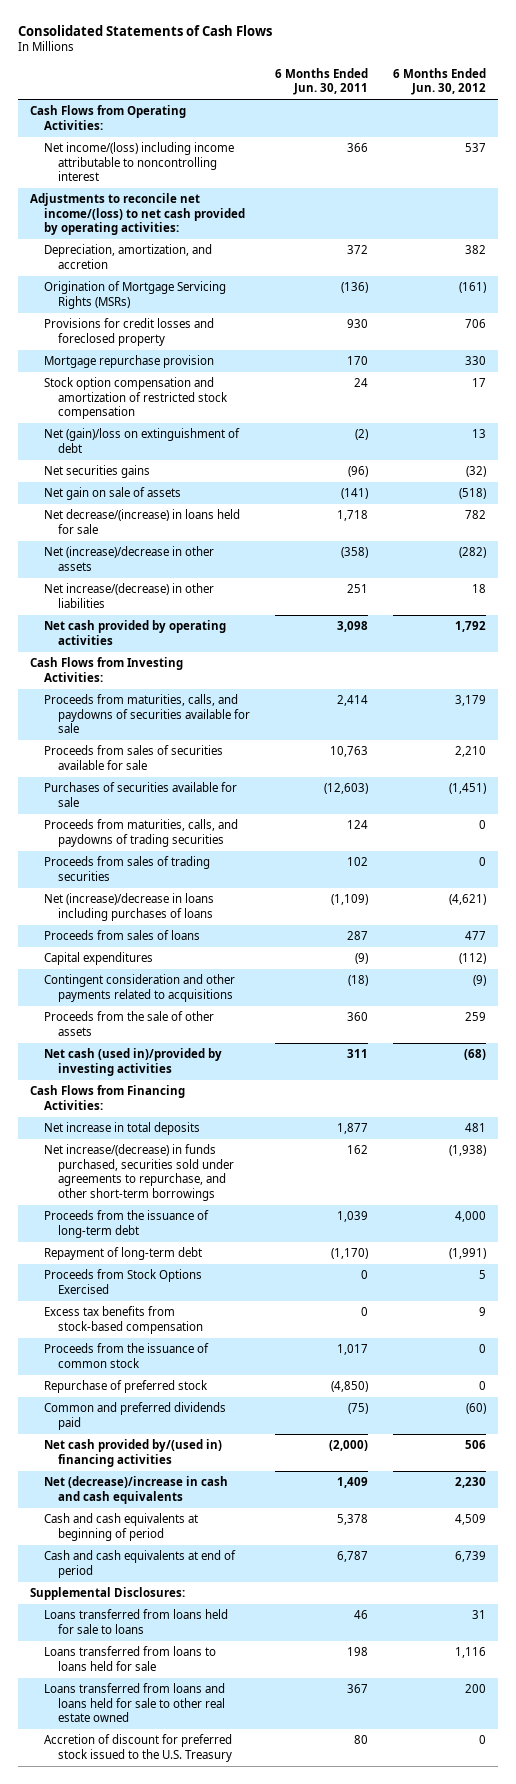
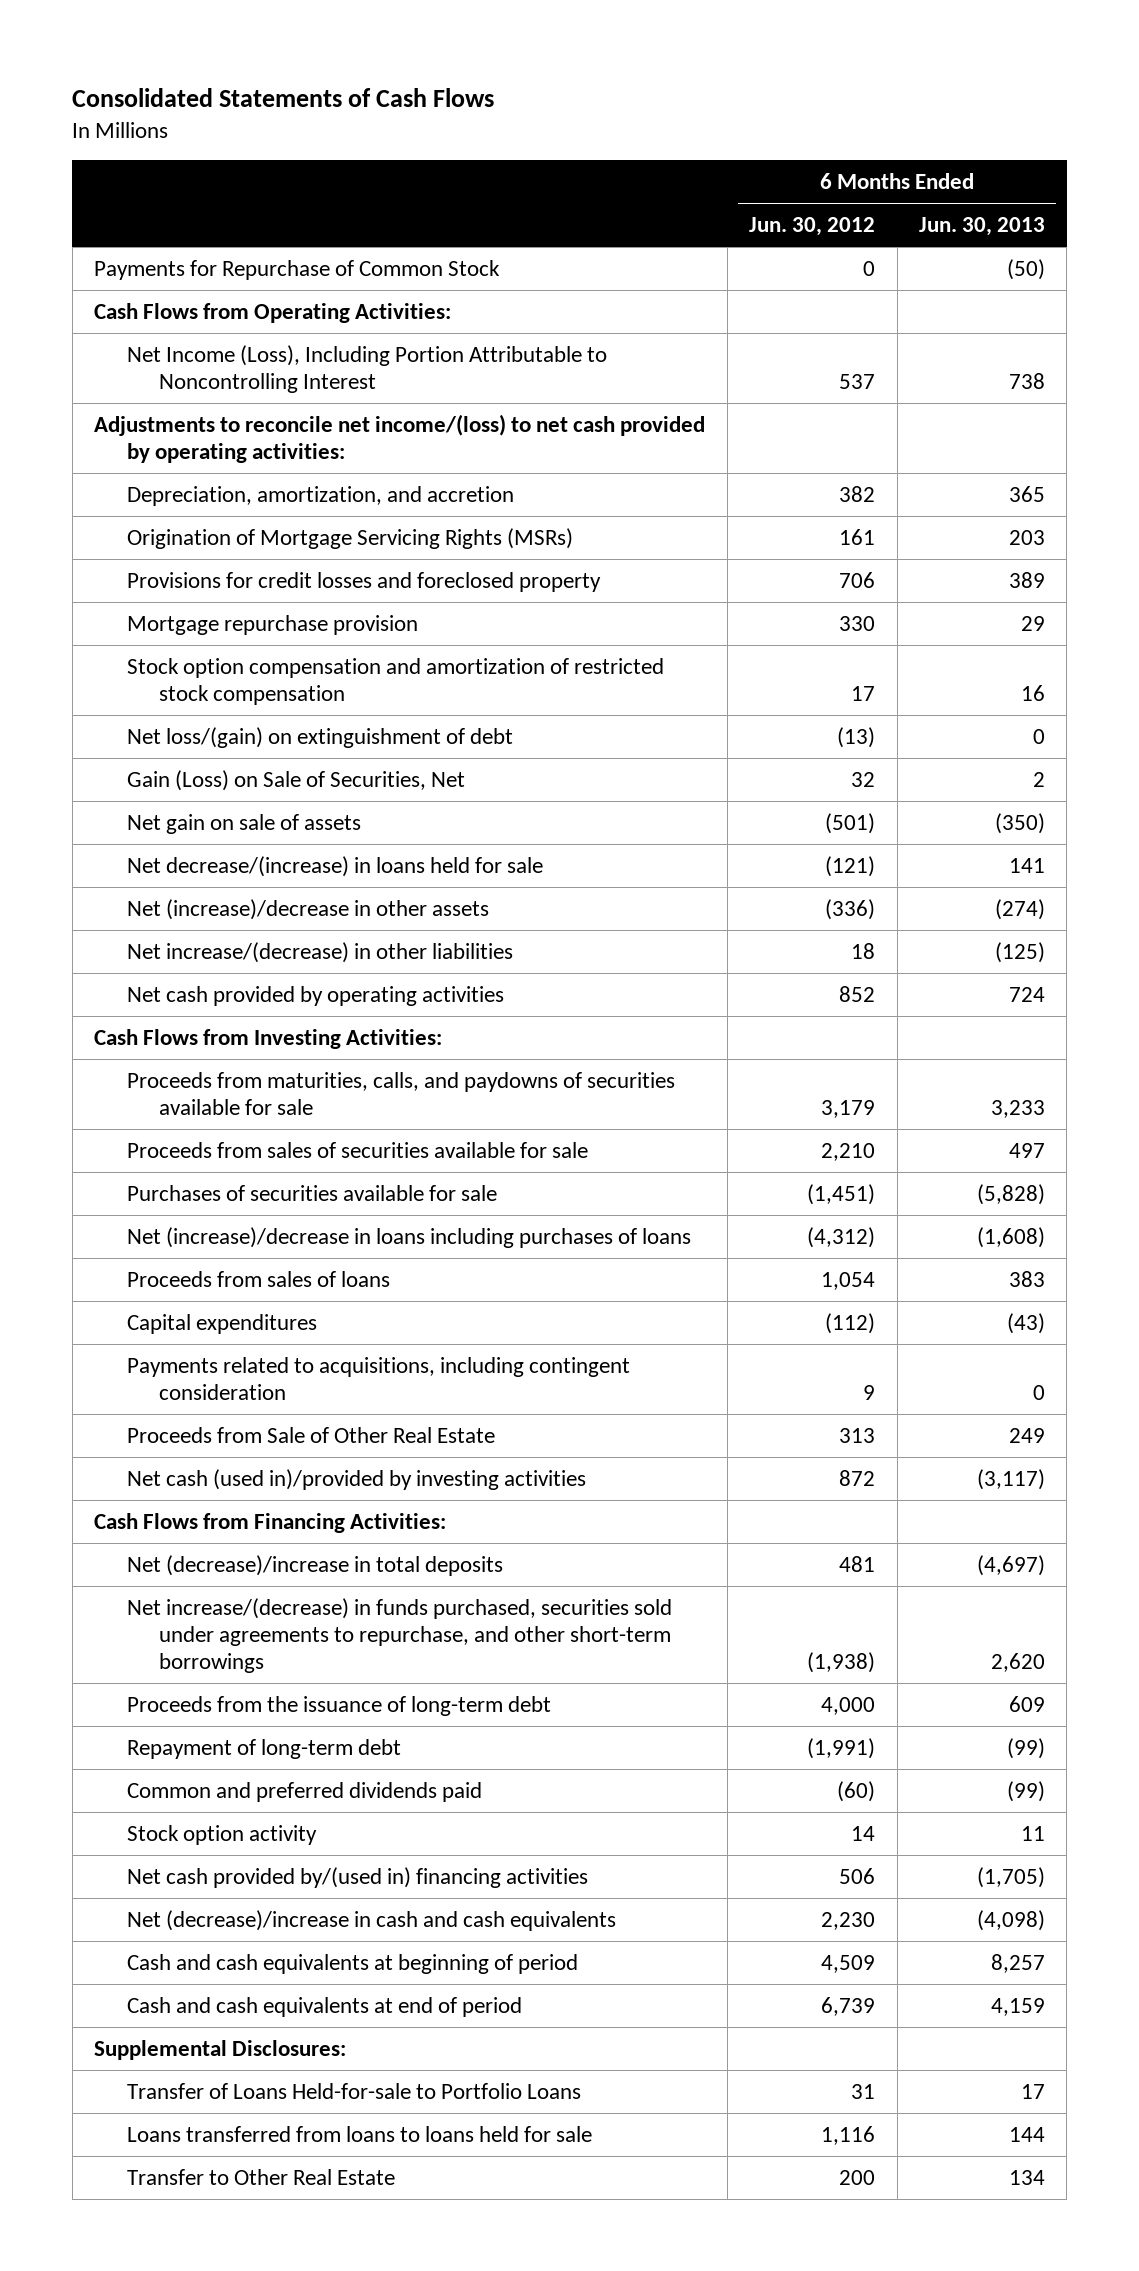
- | 6 Months Ended Jun. 30, 2011 | 6 Months Ended Jun. 30, 2012
+ | 6 Months Ended Jun. 30, 2012 | 6 Months Ended Jun. 30, 2013
+ Payments for Repurchase of Common Stock | 0 | (50)
- Net income/(loss) including income attributable to noncontrolling interest | 366 | 537
+ Net Income (Loss), Including Portion Attributable to Noncontrolling Interest | 537 | 738
- Origination of Mortgage Servicing Rights (MSRs) | (136) | (161)
+ Origination of Mortgage Servicing Rights (MSRs) | 161 | 203
- Net (gain)/loss on extinguishment of debt | (2) | 13
- Net securities gains | (96) | (32)
- Net gain on sale of assets | (141) | (518)
- Net decrease/(increase) in loans held for sale | 1,718 | 782
- Net (increase)/decrease in other assets | (358) | (282)
+ Net loss/(gain) on extinguishment of debt | (13) | 0
+ Gain (Loss) on Sale of Securities, Net | 32 | 2
+ Net gain on sale of assets | (501) | (350)
+ Net decrease/(increase) in loans held for sale | (121) | 141
+ Net (increase)/decrease in other assets | (336) | (274)
- Net cash provided by operating activities | 3,098 | 1,792
+ Net cash provided by operating activities | 852 | 724
- Proceeds from maturities, calls, and paydowns of trading securities | 124 | 0
- Proceeds from sales of trading securities | 102 | 0
- Net (increase)/decrease in loans including purchases of loans | (1,109) | (4,621)
- Proceeds from sales of loans | 287 | 477
+ Net (increase)/decrease in loans including purchases of loans | (4,312) | (1,608)
+ Proceeds from sales of loans | 1,054 | 383
- Contingent consideration and other payments related to acquisitions | (18) | (9)
- Proceeds from the sale of other assets | 360 | 259
- Net cash (used in)/provided by investing activities | 311 | (68)
+ Payments related to acquisitions, including contingent consideration | 9 | 0
+ Proceeds from Sale of Other Real Estate | 313 | 249
+ Net cash (used in)/provided by investing activities | 872 | (3,117)
- Net increase in total deposits | 1,877 | 481
+ Net (decrease)/increase in total deposits | 481 | (4,697)
- Proceeds from Stock Options Exercised | 0 | 5
- Excess tax benefits from stock-based compensation | 0 | 9
- Proceeds from the issuance of common stock | 1,017 | 0
- Repurchase of preferred stock | (4,850) | 0
+ Stock option activity | 14 | 11
- Loans transferred from loans held for sale to loans | 46 | 31
+ Transfer of Loans Held-for-sale to Portfolio Loans | 31 | 17
- Loans transferred from loans and loans held for sale to other real estate owned | 367 | 200
- Accretion of discount for preferred stock issued to the U.S. Treasury | 80 | 0
+ Transfer to Other Real Estate | 200 | 134

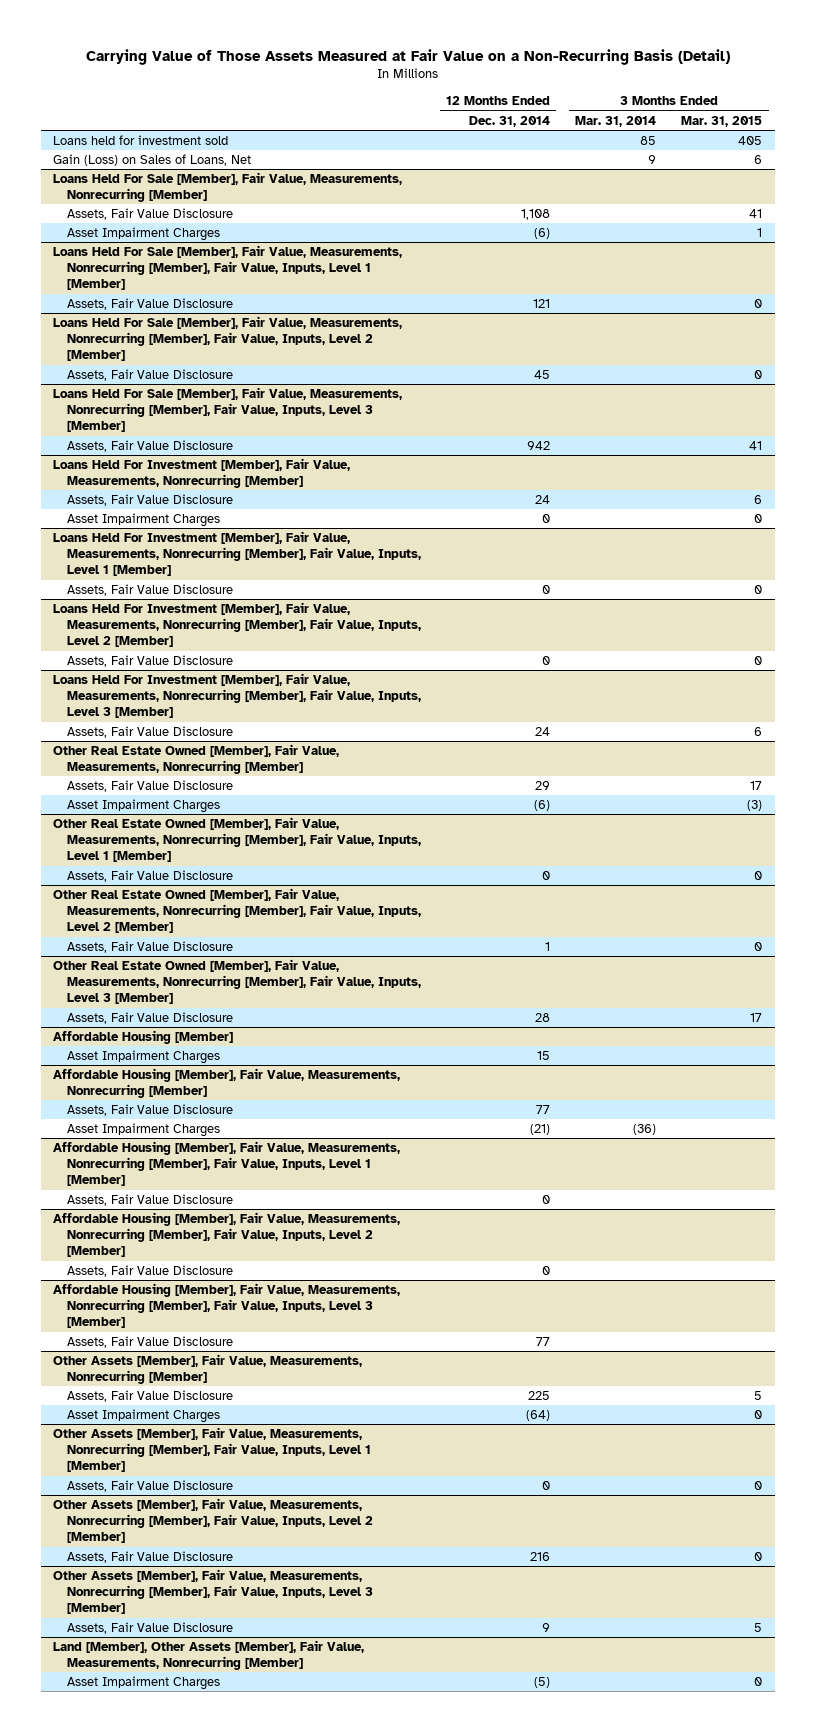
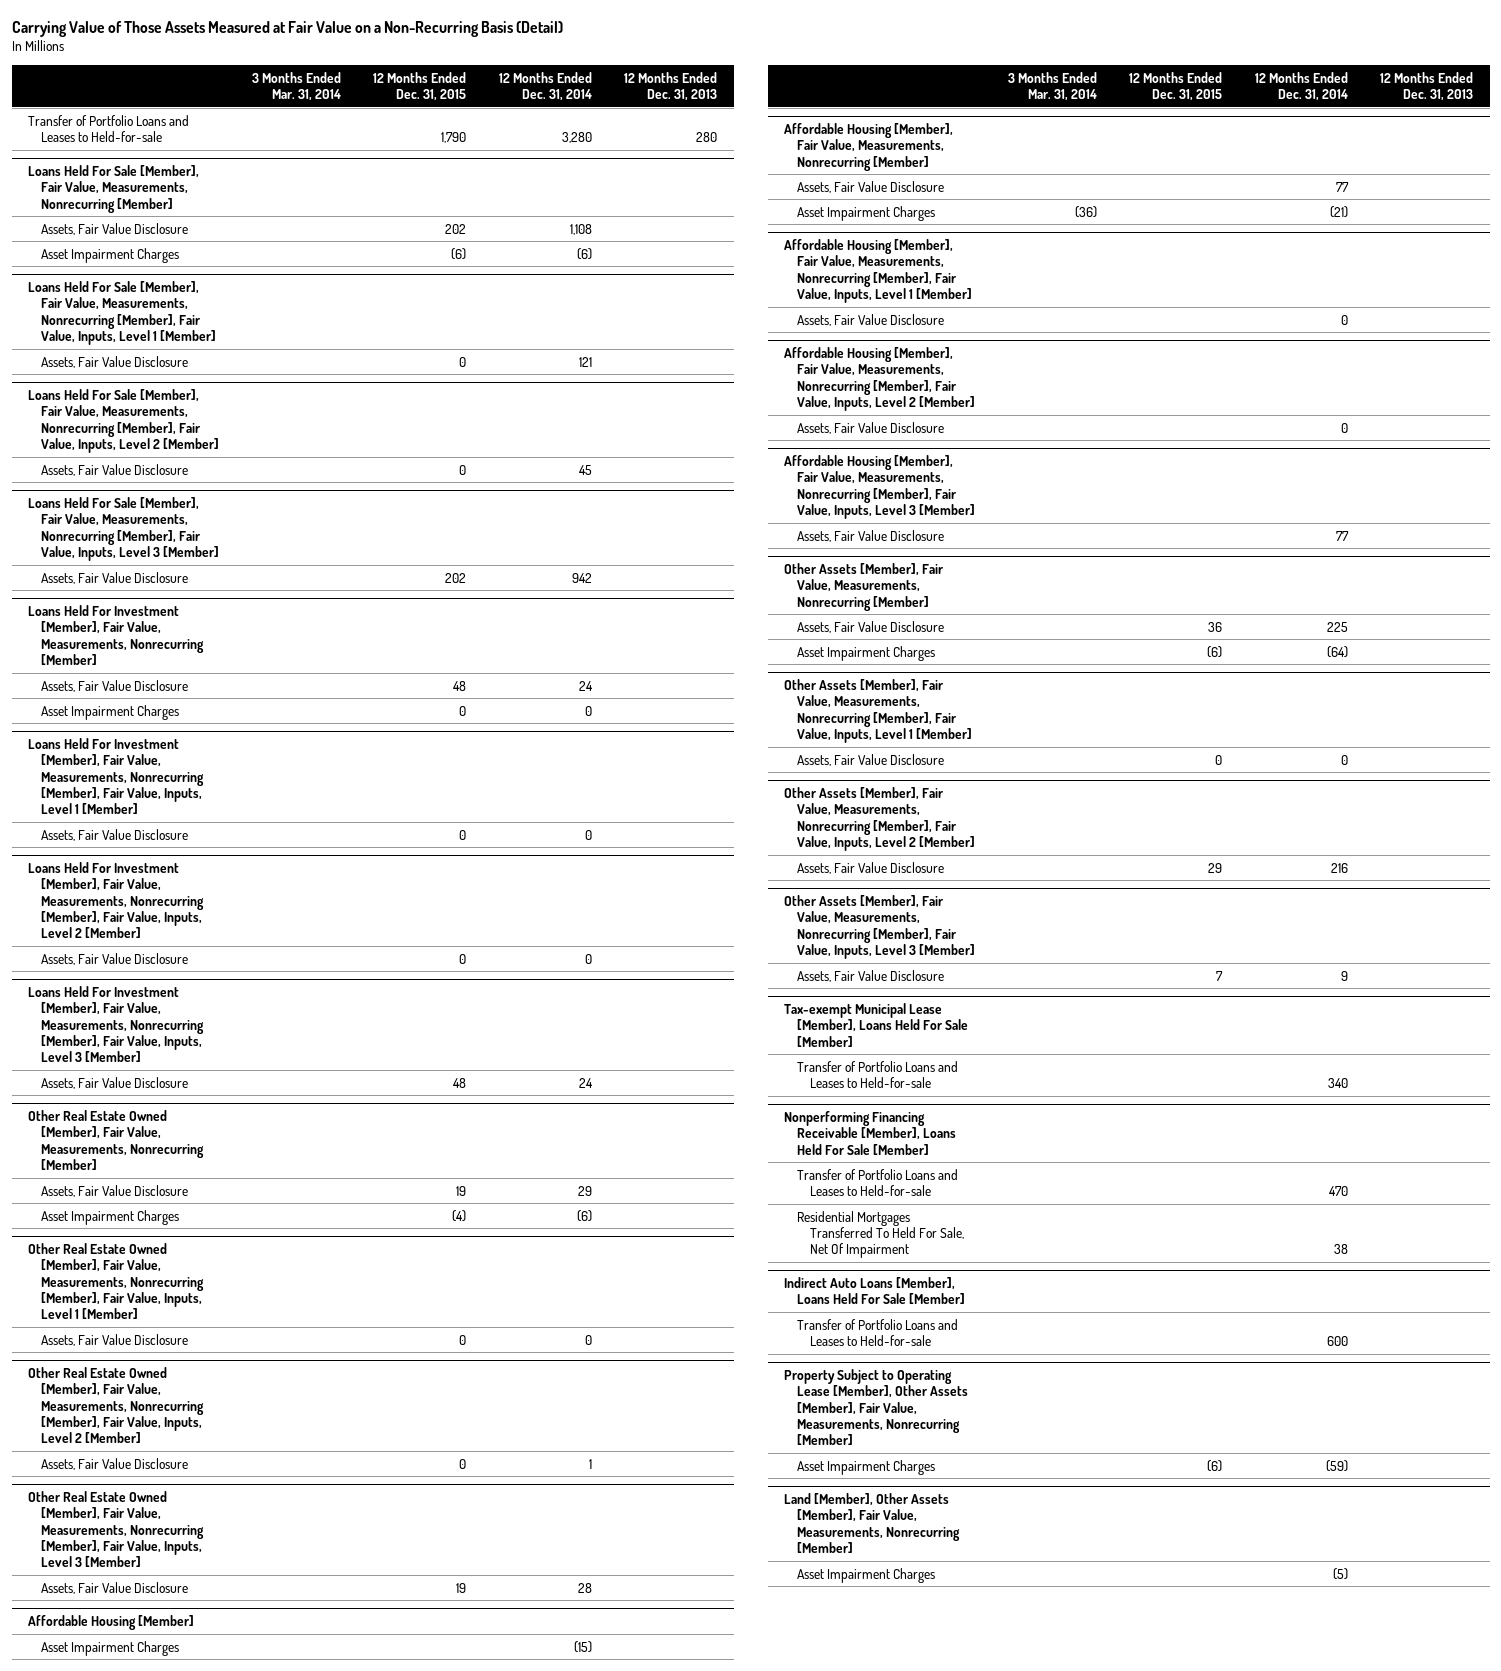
- | 12 Months Ended Dec. 31, 2014 | 3 Months Ended Mar. 31, 2014 | 3 Months Ended Mar. 31, 2015
+ | 3 Months Ended Mar. 31, 2014 | 12 Months Ended Dec. 31, 2015 | 12 Months Ended Dec. 31, 2014 | 12 Months Ended Dec. 31, 2013
- Loans held for investment sold | | 85 | 405
- Gain (Loss) on Sales of Loans, Net | | 9 | 6
+ Transfer of Portfolio Loans and Leases to Held-for-sale | | 1,790 | 3,280 | 280
@ Affordable Housing [Member]
- Asset Impairment Charges | 15 | |
+ Asset Impairment Charges | | | (15) |
+ Tax-exempt Municipal Lease [Member], Loans Held For Sale [Member]
+ Transfer of Portfolio Loans and Leases to Held-for-sale | | | 340 |
+ Nonperforming Financing Receivable [Member], Loans Held For Sale [Member]
+ Transfer of Portfolio Loans and Leases to Held-for-sale | | | 470 |
+ Residential Mortgages Transferred To Held For Sale, Net Of Impairment | | | 38 |
+ Indirect Auto Loans [Member], Loans Held For Sale [Member]
+ Transfer of Portfolio Loans and Leases to Held-for-sale | | | 600 |
+ Property Subject to Operating Lease [Member], Other Assets [Member], Fair Value, Measurements, Nonrecurring [Member]
+ Asset Impairment Charges | | (6) | (59) |

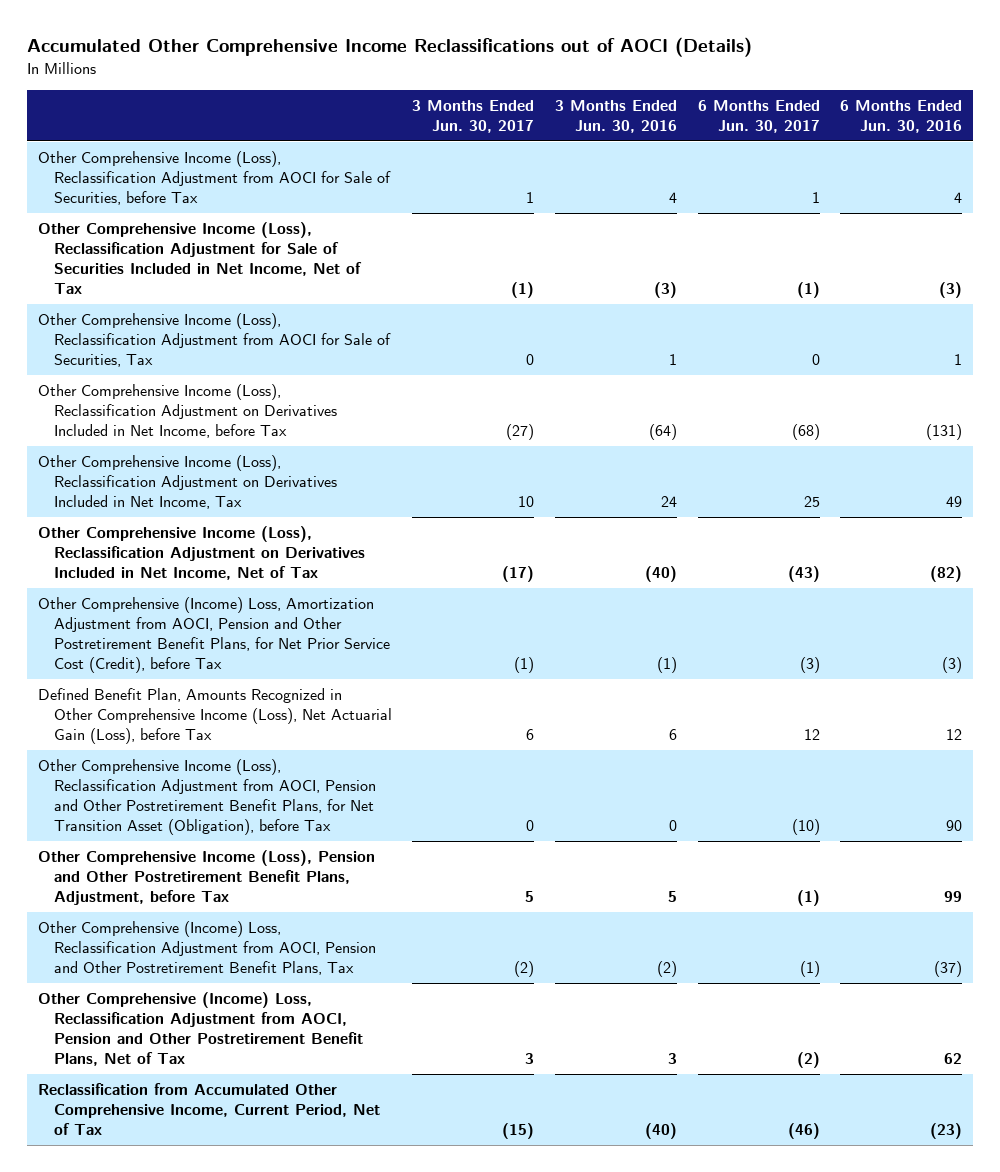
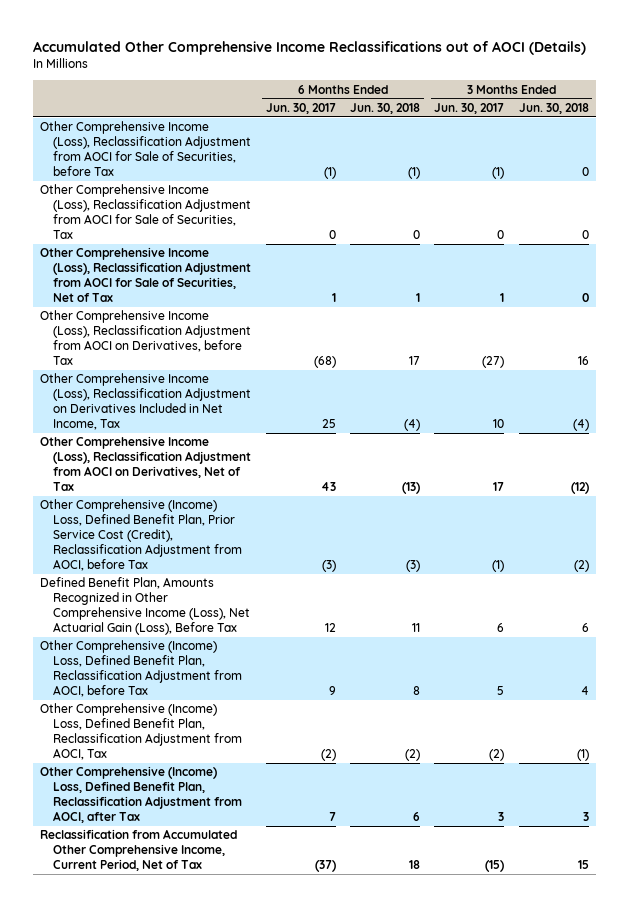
- | 3 Months Ended Jun. 30, 2017 | 3 Months Ended Jun. 30, 2016 | 6 Months Ended Jun. 30, 2017 | 6 Months Ended Jun. 30, 2016
+ | 6 Months Ended Jun. 30, 2017 | 6 Months Ended Jun. 30, 2018 | 3 Months Ended Jun. 30, 2017 | 3 Months Ended Jun. 30, 2018
- Other Comprehensive Income (Loss), Reclassification Adjustment from AOCI for Sale of Securities, before Tax | 1 | 4 | 1 | 4
- Other Comprehensive Income (Loss), Reclassification Adjustment for Sale of Securities Included in Net Income, Net of Tax | (1) | (3) | (1) | (3)
+ Other Comprehensive Income (Loss), Reclassification Adjustment from AOCI for Sale of Securities, before Tax | (1) | (1) | (1) | 0
- Other Comprehensive Income (Loss), Reclassification Adjustment on Derivatives Included in Net Income, before Tax | (27) | (64) | (68) | (131)
+ Other Comprehensive Income (Loss), Reclassification Adjustment from AOCI for Sale of Securities, Net of Tax | 1 | 1 | 1 | 0
+ Other Comprehensive Income (Loss), Reclassification Adjustment from AOCI on Derivatives, before Tax | (68) | 17 | (27) | 16
- Other Comprehensive Income (Loss), Reclassification Adjustment on Derivatives Included in Net Income, Net of Tax | (17) | (40) | (43) | (82)
- Other Comprehensive (Income) Loss, Amortization Adjustment from AOCI, Pension and Other Postretirement Benefit Plans, for Net Prior Service Cost (Credit), before Tax | (1) | (1) | (3) | (3)
- Defined Benefit Plan, Amounts Recognized in Other Comprehensive Income (Loss), Net Actuarial Gain (Loss), before Tax | 6 | 6 | 12 | 12
- Other Comprehensive Income (Loss), Reclassification Adjustment from AOCI, Pension and Other Postretirement Benefit Plans, for Net Transition Asset (Obligation), before Tax | 0 | 0 | (10) | 90
- Other Comprehensive Income (Loss), Pension and Other Postretirement Benefit Plans, Adjustment, before Tax | 5 | 5 | (1) | 99
- Other Comprehensive (Income) Loss, Reclassification Adjustment from AOCI, Pension and Other Postretirement Benefit Plans, Tax | (2) | (2) | (1) | (37)
- Other Comprehensive (Income) Loss, Reclassification Adjustment from AOCI, Pension and Other Postretirement Benefit Plans, Net of Tax | 3 | 3 | (2) | 62
- Reclassification from Accumulated Other Comprehensive Income, Current Period, Net of Tax | (15) | (40) | (46) | (23)
+ Other Comprehensive Income (Loss), Reclassification Adjustment from AOCI on Derivatives, Net of Tax | 43 | (13) | 17 | (12)
+ Other Comprehensive (Income) Loss, Defined Benefit Plan, Prior Service Cost (Credit), Reclassification Adjustment from AOCI, before Tax | (3) | (3) | (1) | (2)
+ Defined Benefit Plan, Amounts Recognized in Other Comprehensive Income (Loss), Net Actuarial Gain (Loss), Before Tax | 12 | 11 | 6 | 6
+ Other Comprehensive (Income) Loss, Defined Benefit Plan, Reclassification Adjustment from AOCI, before Tax | 9 | 8 | 5 | 4
+ Other Comprehensive (Income) Loss, Defined Benefit Plan, Reclassification Adjustment from AOCI, Tax | (2) | (2) | (2) | (1)
+ Other Comprehensive (Income) Loss, Defined Benefit Plan, Reclassification Adjustment from AOCI, after Tax | 7 | 6 | 3 | 3
+ Reclassification from Accumulated Other Comprehensive Income, Current Period, Net of Tax | (37) | 18 | (15) | 15

